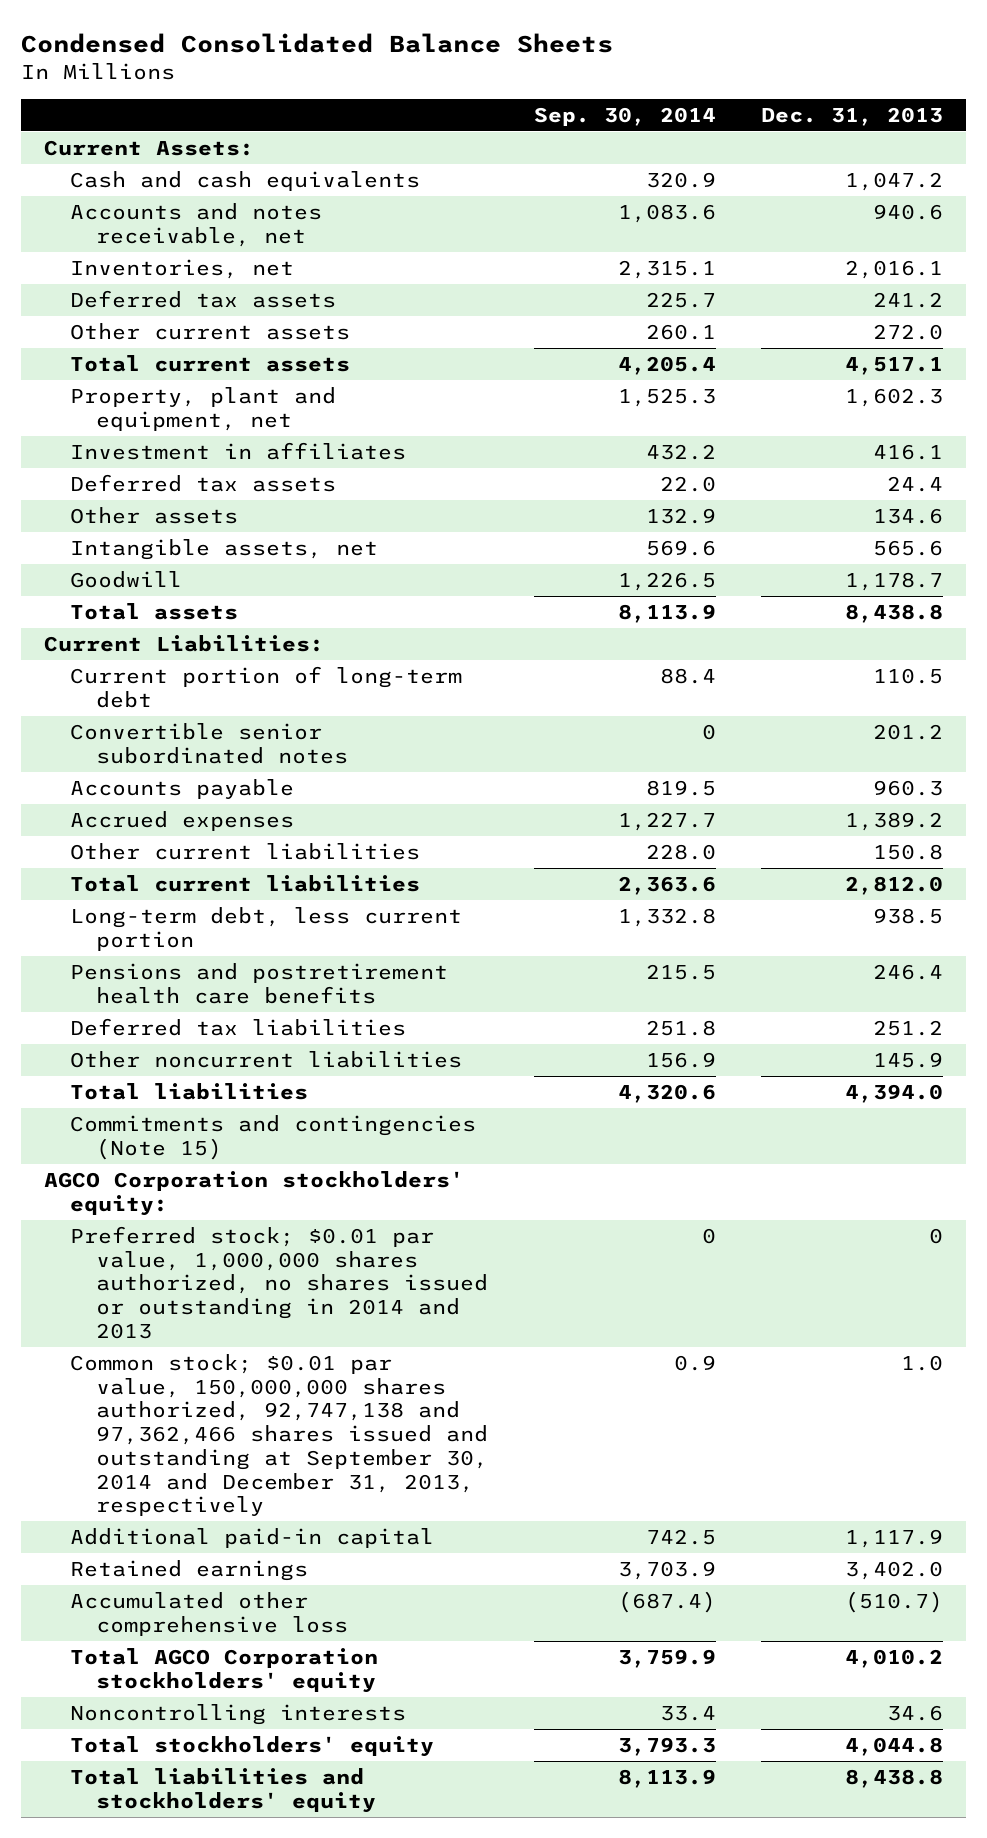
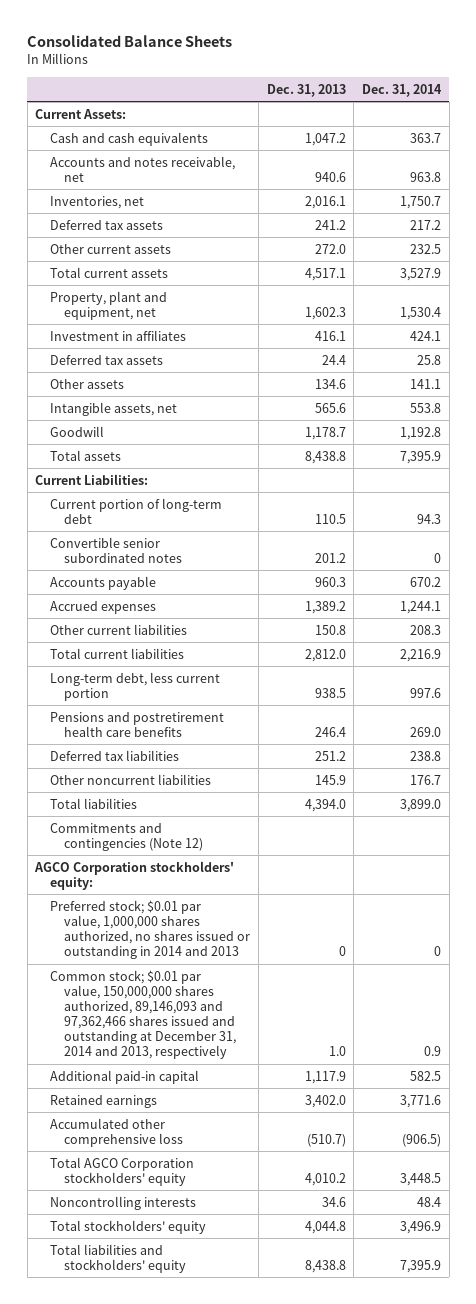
- Condensed Consolidated Balance Sheets
+ Consolidated Balance Sheets
- | Sep. 30, 2014 | Dec. 31, 2013
+ | Dec. 31, 2013 | Dec. 31, 2014
- Commitments and contingencies (Note 15)
+ Commitments and contingencies (Note 12)
- Common stock; $0.01 par value, 150,000,000 shares authorized, 92,747,138 and 97,362,466 shares issued and outstanding at September 30, 2014 and December 31, 2013, respectively | 0.9 | 1.0
+ Common stock; $0.01 par value, 150,000,000 shares authorized, 89,146,093 and 97,362,466 shares issued and outstanding at December 31, 2014 and 2013, respectively | 1.0 | 0.9

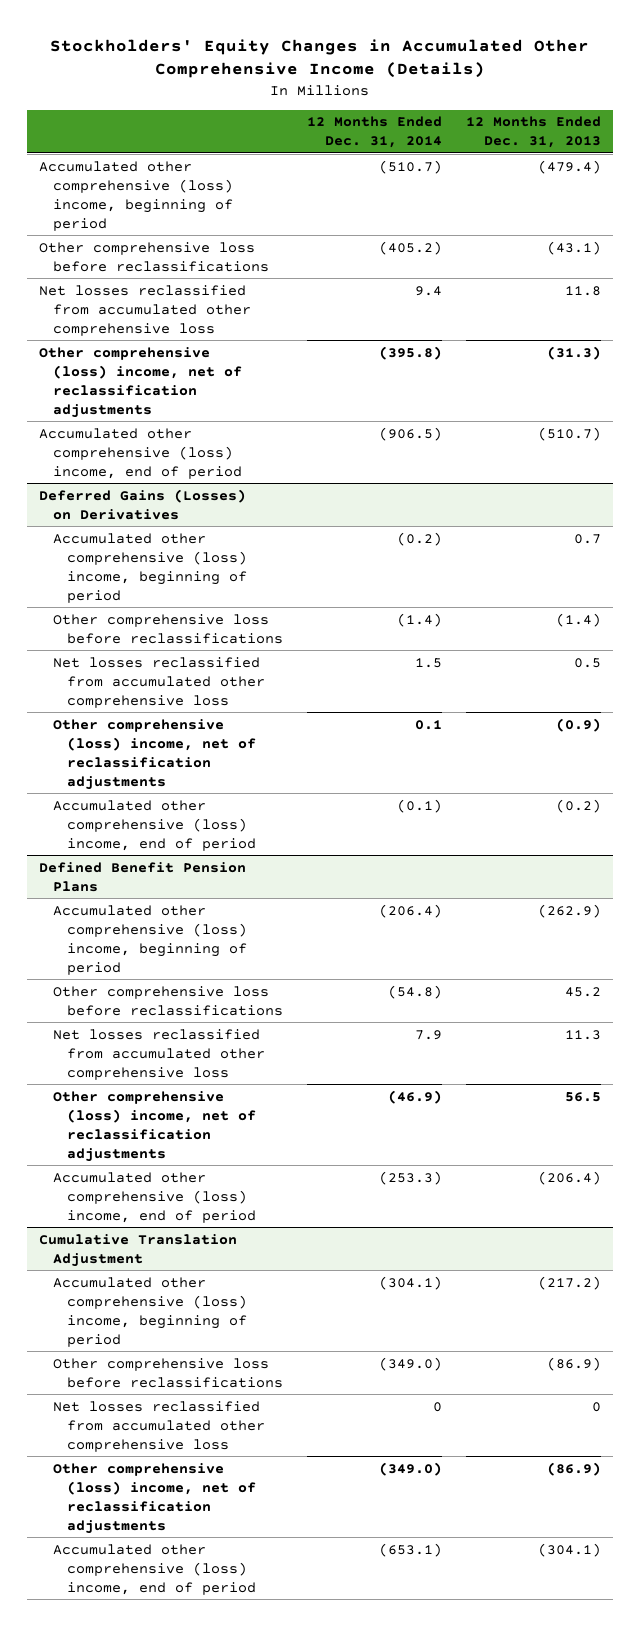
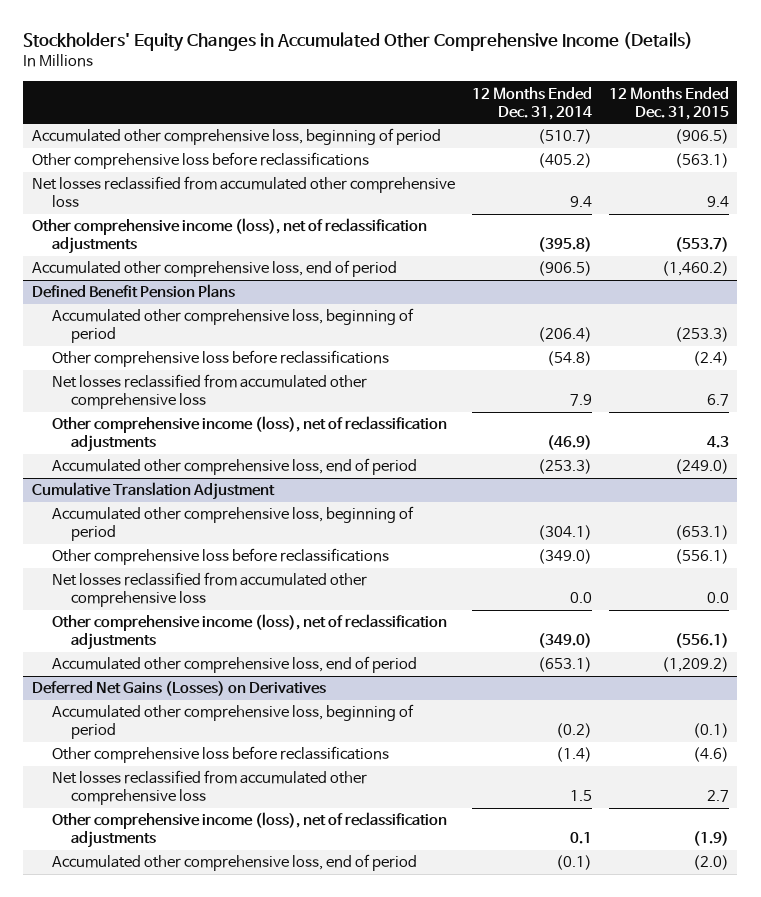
- | 12 Months Ended Dec. 31, 2014 | 12 Months Ended Dec. 31, 2013
+ | 12 Months Ended Dec. 31, 2014 | 12 Months Ended Dec. 31, 2015
- Accumulated other comprehensive (loss) income, beginning of period | (510.7) | (479.4)
+ Accumulated other comprehensive loss, beginning of period | (510.7) | (906.5)
- Other comprehensive (loss) income, net of reclassification adjustments | (395.8) | (31.3)
- Accumulated other comprehensive (loss) income, end of period | (906.5) | (510.7)
- Deferred Gains (Losses) on Derivatives
- Accumulated other comprehensive (loss) income, beginning of period | (0.2) | 0.7
- Other comprehensive loss before reclassifications | (1.4) | (1.4)
- Net losses reclassified from accumulated other comprehensive loss | 1.5 | 0.5
- Other comprehensive (loss) income, net of reclassification adjustments | 0.1 | (0.9)
- Accumulated other comprehensive (loss) income, end of period | (0.1) | (0.2)
+ Other comprehensive income (loss), net of reclassification adjustments | (395.8) | (553.7)
+ Accumulated other comprehensive loss, end of period | (906.5) | (1,460.2)
@ Defined Benefit Pension Plans
- Accumulated other comprehensive (loss) income, beginning of period | (206.4) | (262.9)
+ Accumulated other comprehensive loss, beginning of period | (206.4) | (253.3)
- Other comprehensive (loss) income, net of reclassification adjustments | (46.9) | 56.5
- Accumulated other comprehensive (loss) income, end of period | (253.3) | (206.4)
+ Other comprehensive income (loss), net of reclassification adjustments | (46.9) | 4.3
+ Accumulated other comprehensive loss, end of period | (253.3) | (249.0)
@ Cumulative Translation Adjustment
- Accumulated other comprehensive (loss) income, beginning of period | (304.1) | (217.2)
+ Accumulated other comprehensive loss, beginning of period | (304.1) | (653.1)
- Net losses reclassified from accumulated other comprehensive loss | 0 | 0
- Other comprehensive (loss) income, net of reclassification adjustments | (349.0) | (86.9)
- Accumulated other comprehensive (loss) income, end of period | (653.1) | (304.1)
+ Net losses reclassified from accumulated other comprehensive loss | 0.0 | 0.0
+ Other comprehensive income (loss), net of reclassification adjustments | (349.0) | (556.1)
+ Accumulated other comprehensive loss, end of period | (653.1) | (1,209.2)
+ Deferred Net Gains (Losses) on Derivatives
+ Accumulated other comprehensive loss, beginning of period | (0.2) | (0.1)
+ Other comprehensive loss before reclassifications | (1.4) | (4.6)
+ Net losses reclassified from accumulated other comprehensive loss | 1.5 | 2.7
+ Other comprehensive income (loss), net of reclassification adjustments | 0.1 | (1.9)
+ Accumulated other comprehensive loss, end of period | (0.1) | (2.0)

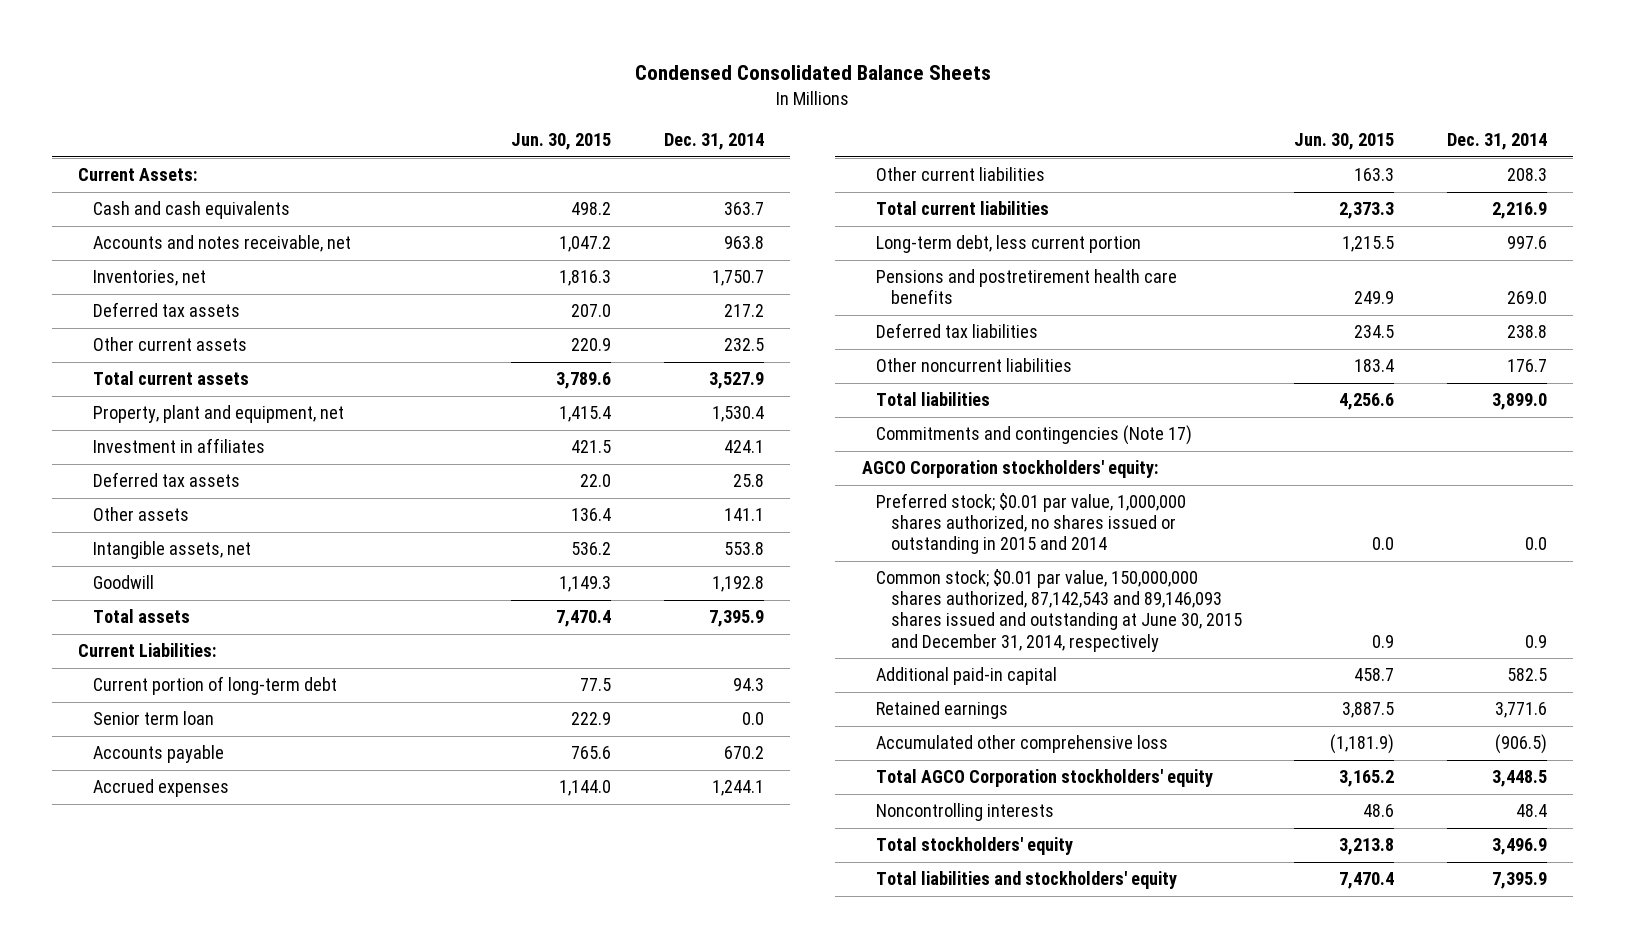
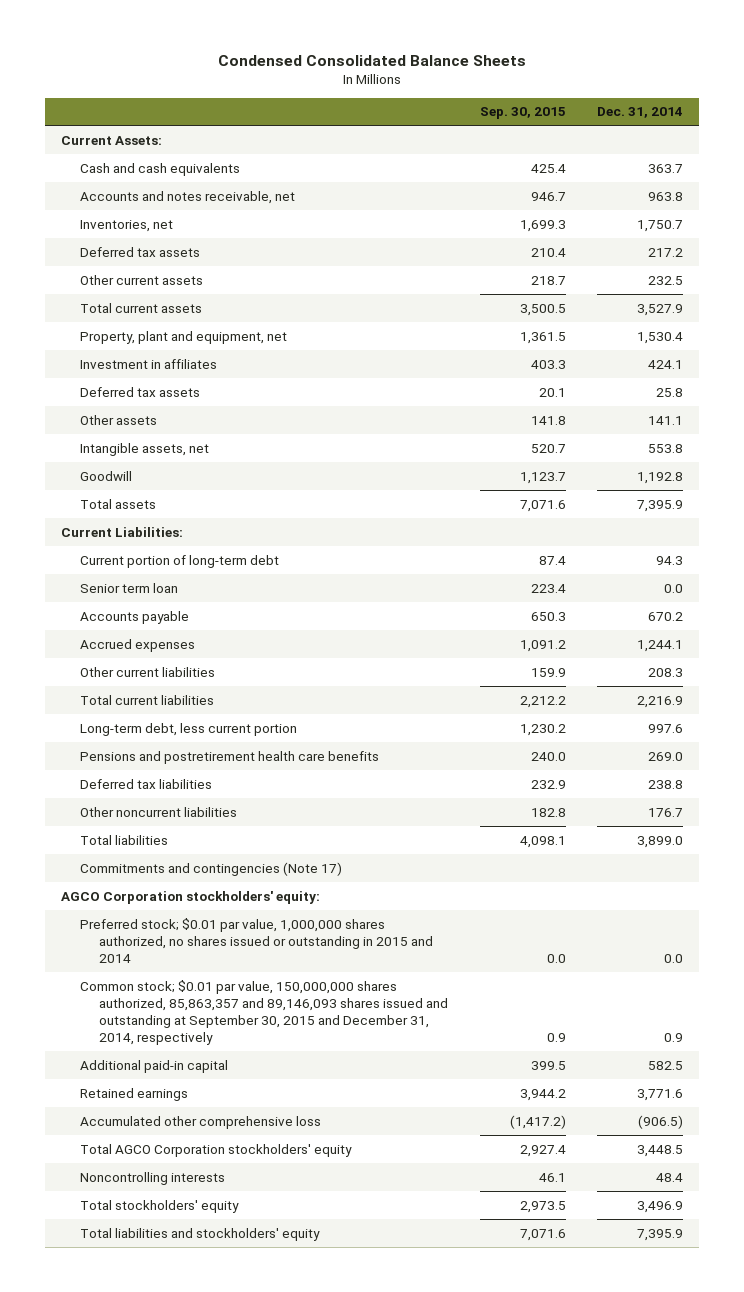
- | Jun. 30, 2015 | Dec. 31, 2014
+ | Sep. 30, 2015 | Dec. 31, 2014
- Common stock; $0.01 par value, 150,000,000 shares authorized, 87,142,543 and 89,146,093 shares issued and outstanding at June 30, 2015 and December 31, 2014, respectively | 0.9 | 0.9
+ Common stock; $0.01 par value, 150,000,000 shares authorized, 85,863,357 and 89,146,093 shares issued and outstanding at September 30, 2015 and December 31, 2014, respectively | 0.9 | 0.9

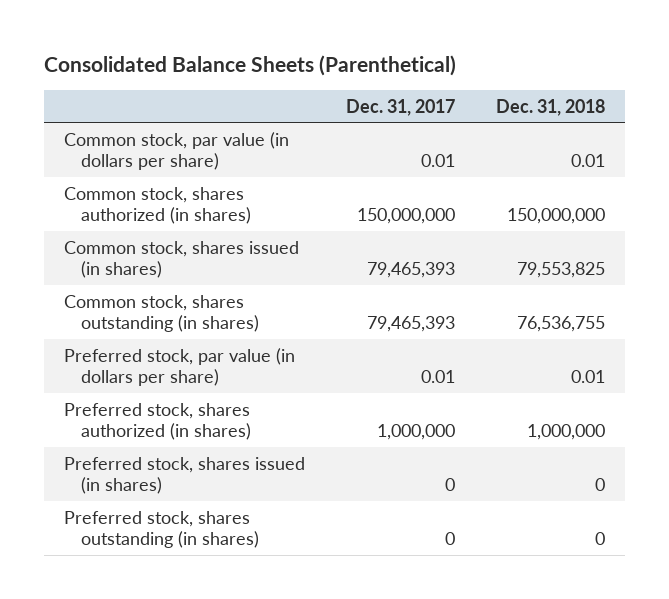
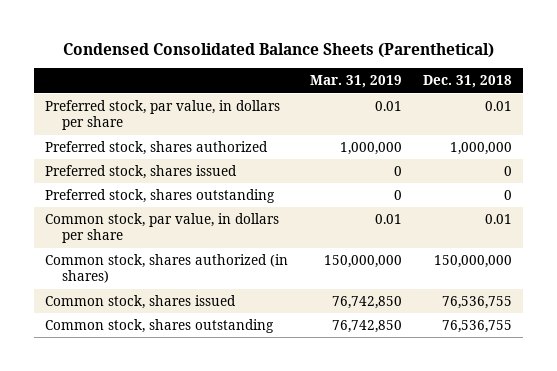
- Consolidated Balance Sheets (Parenthetical)
+ Condensed Consolidated Balance Sheets (Parenthetical)
- | Dec. 31, 2017 | Dec. 31, 2018
+ | Mar. 31, 2019 | Dec. 31, 2018
- Common stock, par value (in dollars per share) | 0.01 | 0.01
+ Preferred stock, par value, in dollars per share | 0.01 | 0.01
+ Preferred stock, shares authorized | 1,000,000 | 1,000,000
+ Preferred stock, shares issued | 0 | 0
+ Preferred stock, shares outstanding | 0 | 0
+ Common stock, par value, in dollars per share | 0.01 | 0.01
- Common stock, shares issued (in shares) | 79,465,393 | 79,553,825
- Common stock, shares outstanding (in shares) | 79,465,393 | 76,536,755
- Preferred stock, par value (in dollars per share) | 0.01 | 0.01
- Preferred stock, shares authorized (in shares) | 1,000,000 | 1,000,000
- Preferred stock, shares issued (in shares) | 0 | 0
- Preferred stock, shares outstanding (in shares) | 0 | 0
+ Common stock, shares issued | 76,742,850 | 76,536,755
+ Common stock, shares outstanding | 76,742,850 | 76,536,755

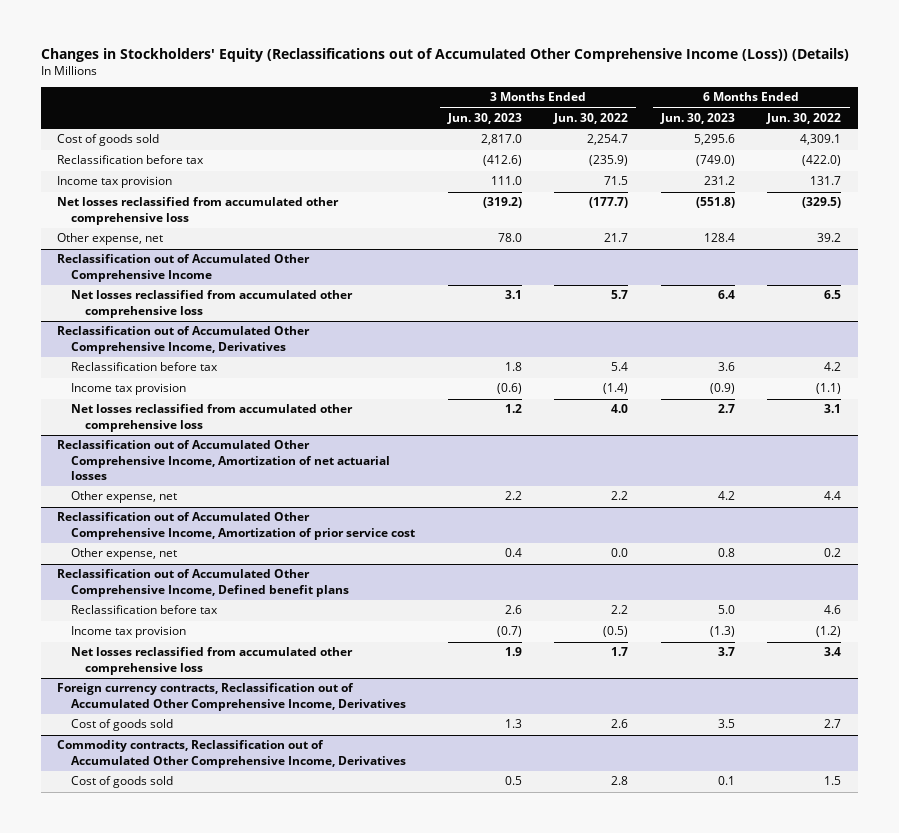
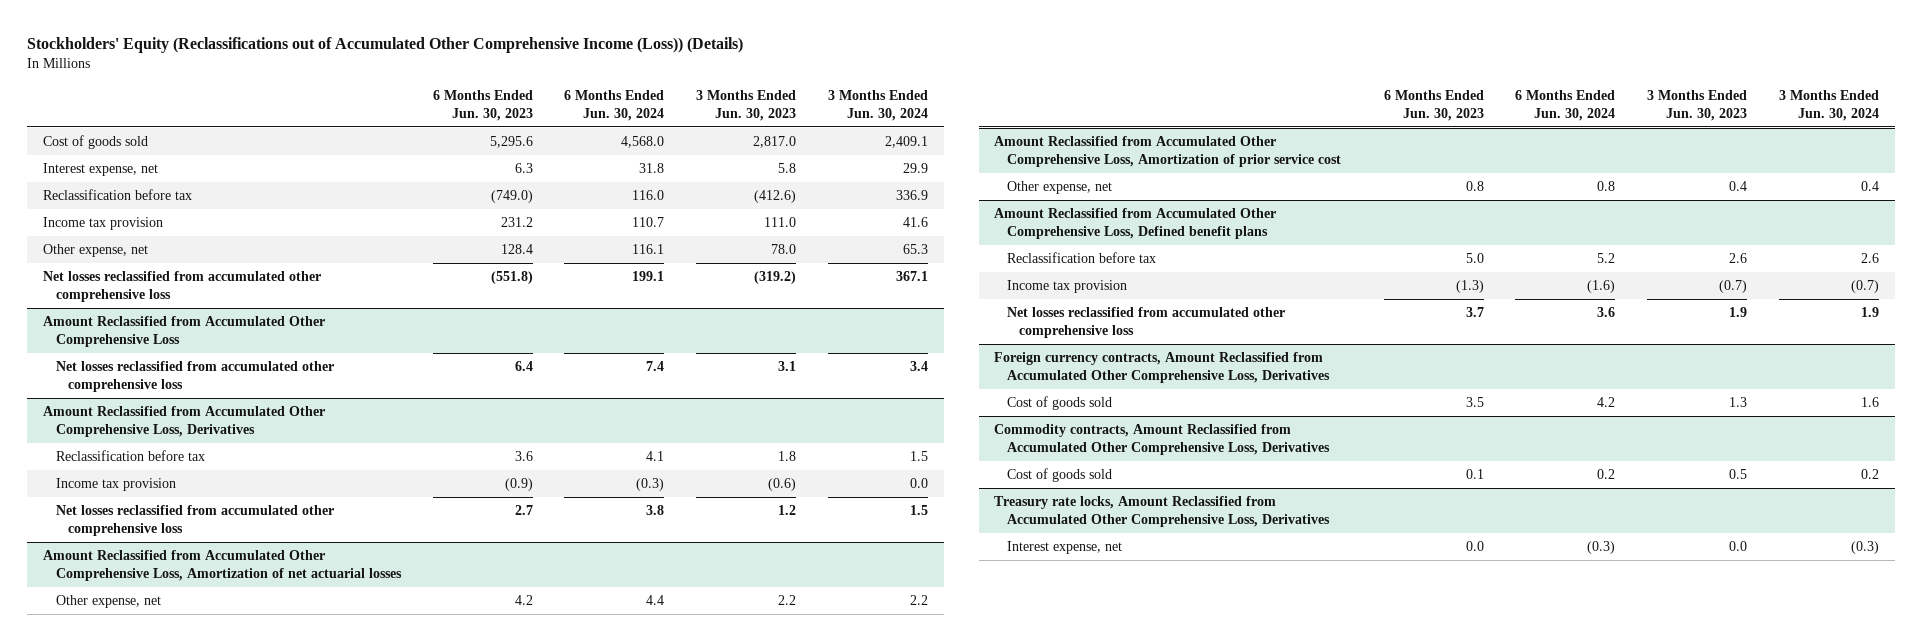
- Changes in Stockholders' Equity (Reclassifications out of Accumulated Other Comprehensive Income (Loss)) (Details)
+ Stockholders' Equity (Reclassifications out of Accumulated Other Comprehensive Income (Loss)) (Details)
- | 3 Months Ended Jun. 30, 2023 | 3 Months Ended Jun. 30, 2022 | 6 Months Ended Jun. 30, 2023 | 6 Months Ended Jun. 30, 2022
+ | 6 Months Ended Jun. 30, 2023 | 6 Months Ended Jun. 30, 2024 | 3 Months Ended Jun. 30, 2023 | 3 Months Ended Jun. 30, 2024
+ Interest expense, net | 6.3 | 31.8 | 5.8 | 29.9
- Reclassification out of Accumulated Other Comprehensive Income
moved down: Net losses reclassified from accumulated other comprehensive loss | (551.8) | 199.1 | (319.2) | 367.1
+ Amount Reclassified from Accumulated Other Comprehensive Loss
- Reclassification out of Accumulated Other Comprehensive Income, Derivatives
+ Amount Reclassified from Accumulated Other Comprehensive Loss, Derivatives
- Reclassification out of Accumulated Other Comprehensive Income, Amortization of net actuarial losses
+ Amount Reclassified from Accumulated Other Comprehensive Loss, Amortization of net actuarial losses
- Reclassification out of Accumulated Other Comprehensive Income, Amortization of prior service cost
+ Amount Reclassified from Accumulated Other Comprehensive Loss, Amortization of prior service cost
- Reclassification out of Accumulated Other Comprehensive Income, Defined benefit plans
+ Amount Reclassified from Accumulated Other Comprehensive Loss, Defined benefit plans
- Foreign currency contracts, Reclassification out of Accumulated Other Comprehensive Income, Derivatives
+ Foreign currency contracts, Amount Reclassified from Accumulated Other Comprehensive Loss, Derivatives
- Commodity contracts, Reclassification out of Accumulated Other Comprehensive Income, Derivatives
+ Commodity contracts, Amount Reclassified from Accumulated Other Comprehensive Loss, Derivatives
+ Treasury rate locks, Amount Reclassified from Accumulated Other Comprehensive Loss, Derivatives
+ Interest expense, net | 0.0 | (0.3) | 0.0 | (0.3)

